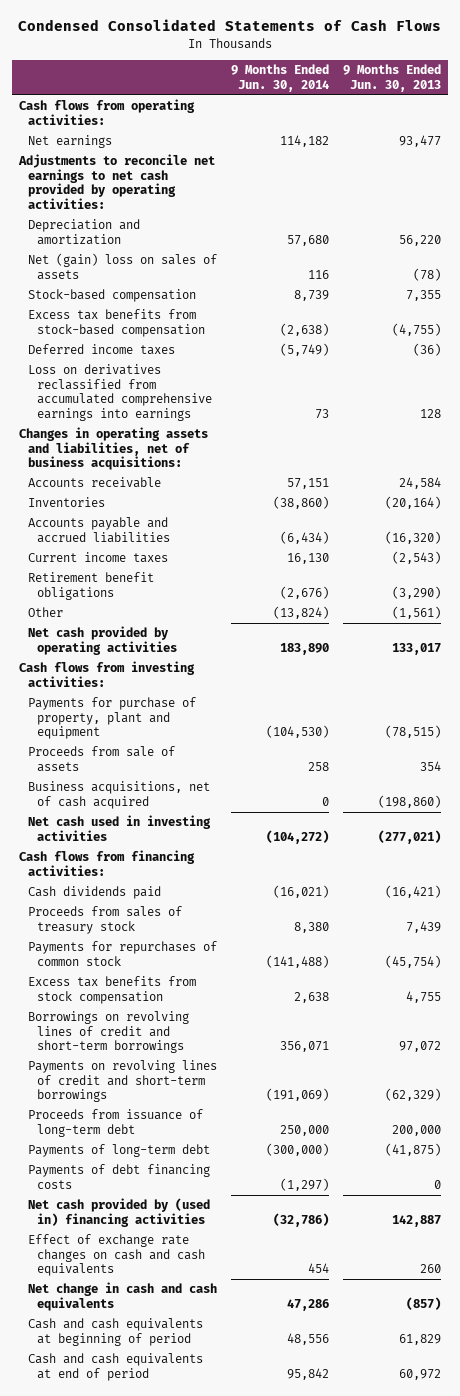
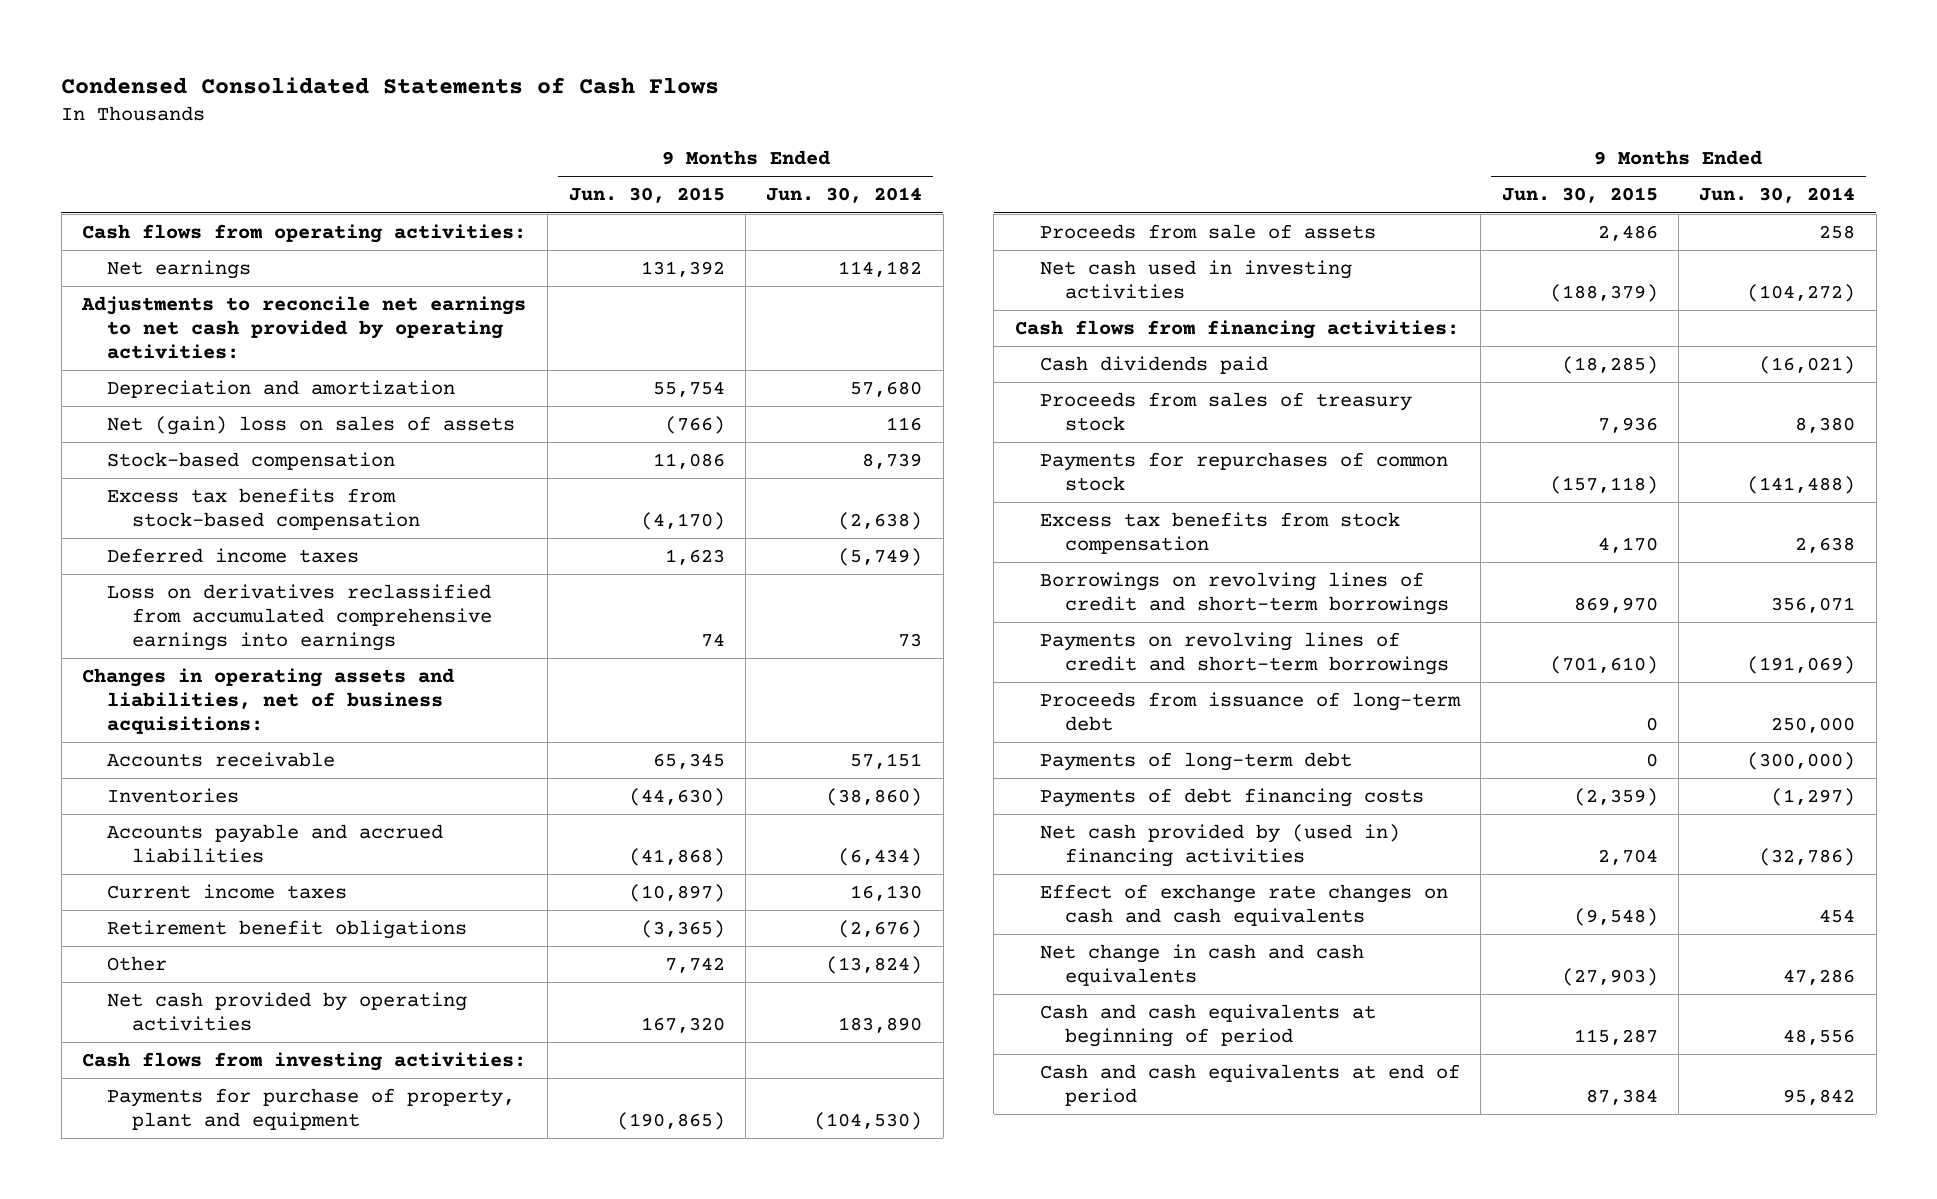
- | 9 Months Ended Jun. 30, 2014 | 9 Months Ended Jun. 30, 2013
+ | 9 Months Ended Jun. 30, 2015 | 9 Months Ended Jun. 30, 2014
- Business acquisitions, net of cash acquired | 0 | (198,860)

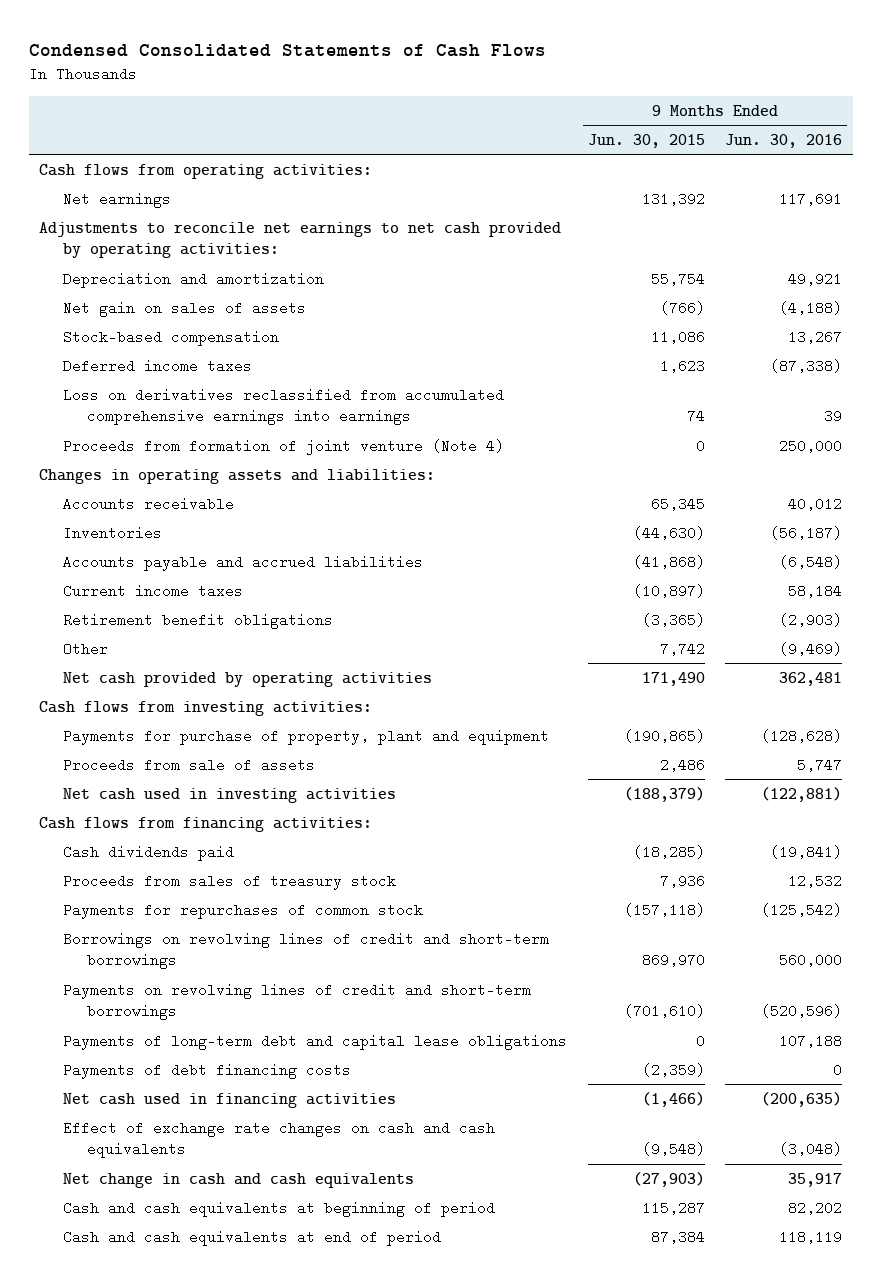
- | 9 Months Ended Jun. 30, 2015 | 9 Months Ended Jun. 30, 2014
+ | 9 Months Ended Jun. 30, 2015 | 9 Months Ended Jun. 30, 2016
- Net (gain) loss on sales of assets | (766) | 116
+ Net gain on sales of assets | (766) | (4,188)
- Excess tax benefits from stock-based compensation | (4,170) | (2,638)
- Changes in operating assets and liabilities, net of business acquisitions:
+ Proceeds from formation of joint venture (Note 4) | 0 | 250,000
+ Changes in operating assets and liabilities:
- Net cash provided by operating activities | 167,320 | 183,890
+ Net cash provided by operating activities | 171,490 | 362,481
- Excess tax benefits from stock compensation | 4,170 | 2,638
- Proceeds from issuance of long-term debt | 0 | 250,000
- Payments of long-term debt | 0 | (300,000)
+ Payments of long-term debt and capital lease obligations | 0 | 107,188
- Net cash provided by (used in) financing activities | 2,704 | (32,786)
+ Net cash used in financing activities | (1,466) | (200,635)

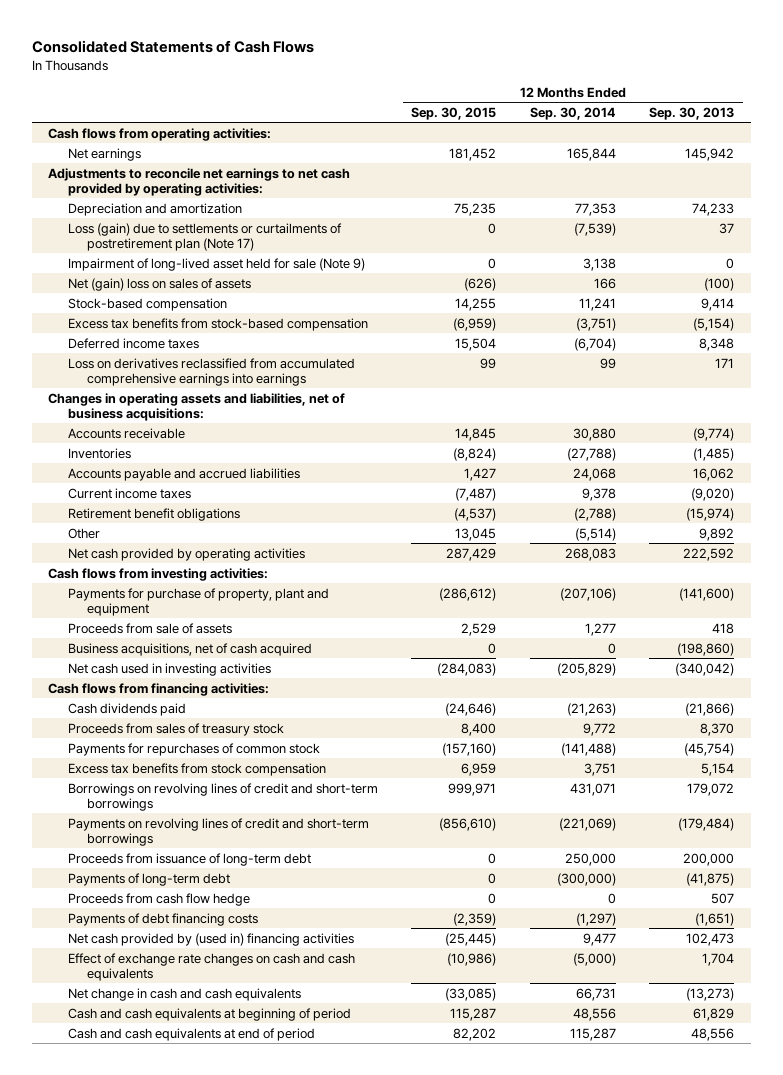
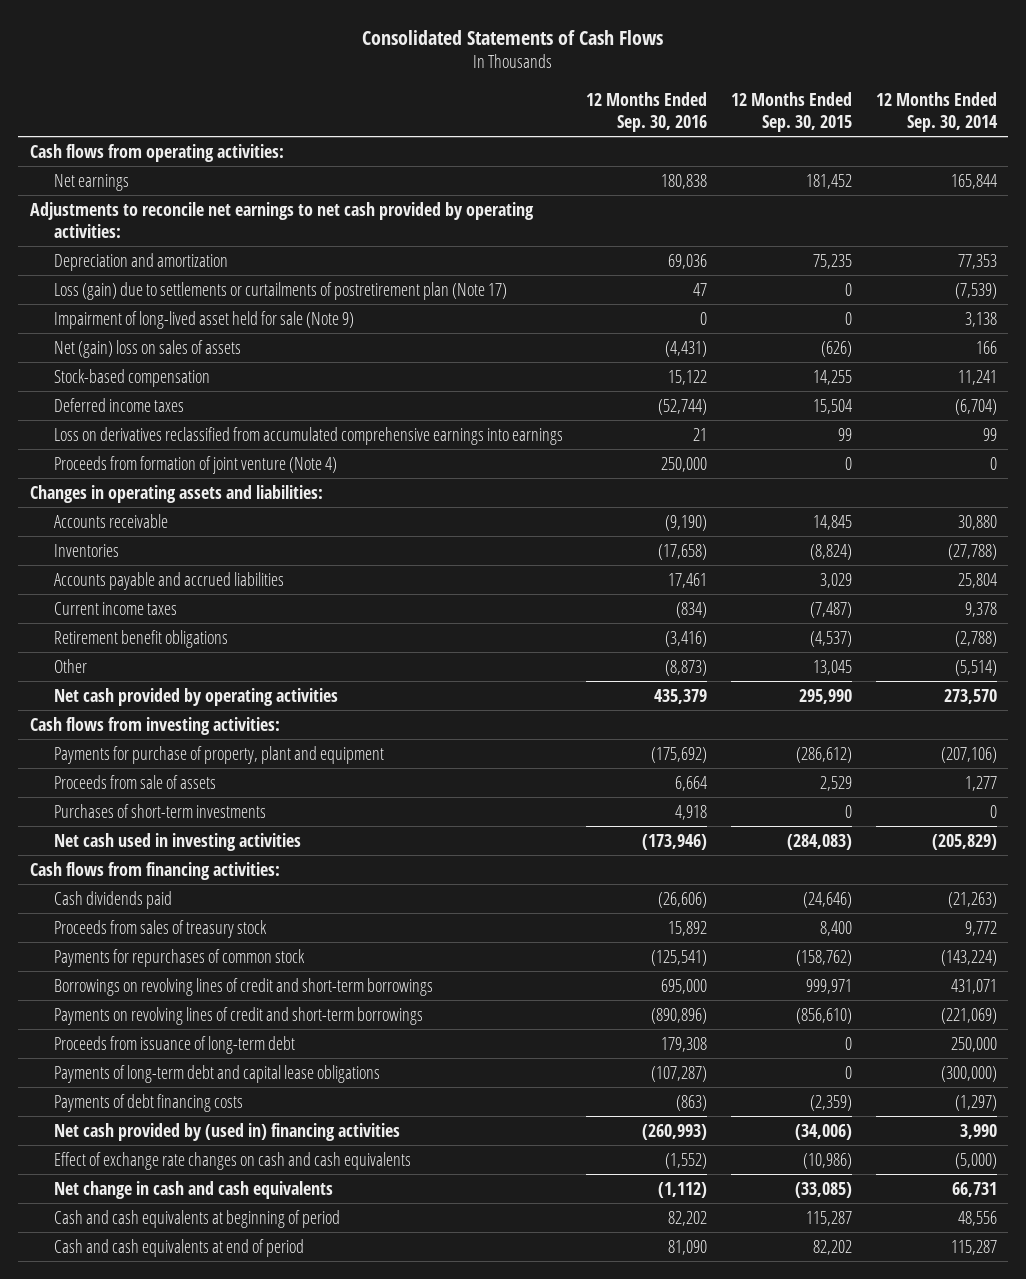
- | 12 Months Ended Sep. 30, 2015 | 12 Months Ended Sep. 30, 2014 | 12 Months Ended Sep. 30, 2013
+ | 12 Months Ended Sep. 30, 2016 | 12 Months Ended Sep. 30, 2015 | 12 Months Ended Sep. 30, 2014
- Excess tax benefits from stock-based compensation | (6,959) | (3,751) | (5,154)
- Changes in operating assets and liabilities, net of business acquisitions:
+ Proceeds from formation of joint venture (Note 4) | 250,000 | 0 | 0
+ Changes in operating assets and liabilities:
- Accounts payable and accrued liabilities | 1,427 | 24,068 | 16,062
+ Accounts payable and accrued liabilities | 17,461 | 3,029 | 25,804
- Net cash provided by operating activities | 287,429 | 268,083 | 222,592
+ Net cash provided by operating activities | 435,379 | 295,990 | 273,570
- Business acquisitions, net of cash acquired | 0 | 0 | (198,860)
+ Purchases of short-term investments | 4,918 | 0 | 0
- Payments for repurchases of common stock | (157,160) | (141,488) | (45,754)
- Excess tax benefits from stock compensation | 6,959 | 3,751 | 5,154
+ Payments for repurchases of common stock | (125,541) | (158,762) | (143,224)
- Payments of long-term debt | 0 | (300,000) | (41,875)
- Proceeds from cash flow hedge | 0 | 0 | 507
+ Payments of long-term debt and capital lease obligations | (107,287) | 0 | (300,000)
- Net cash provided by (used in) financing activities | (25,445) | 9,477 | 102,473
+ Net cash provided by (used in) financing activities | (260,993) | (34,006) | 3,990

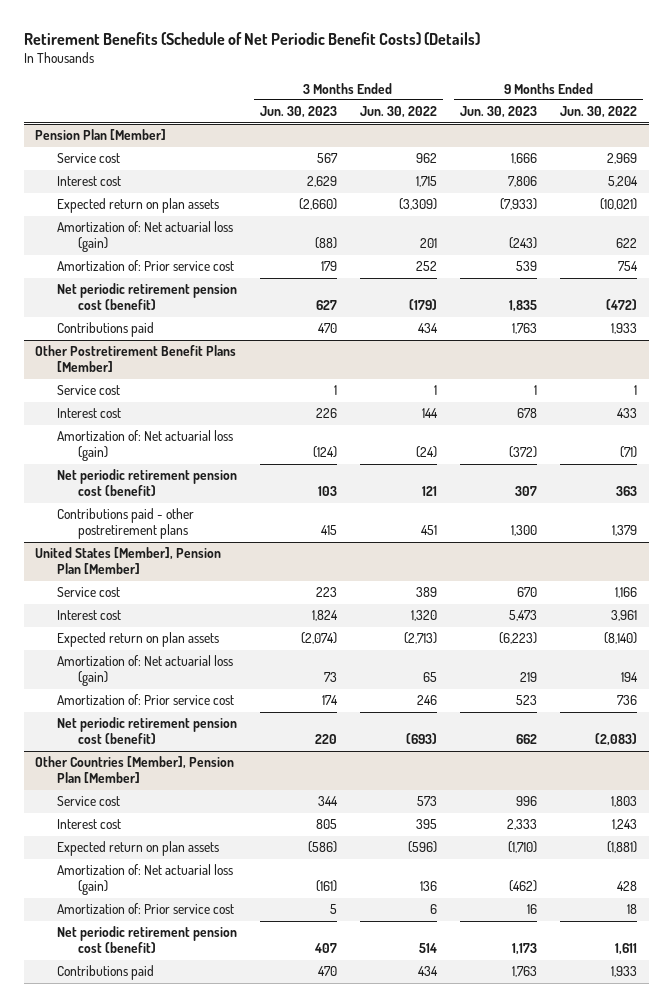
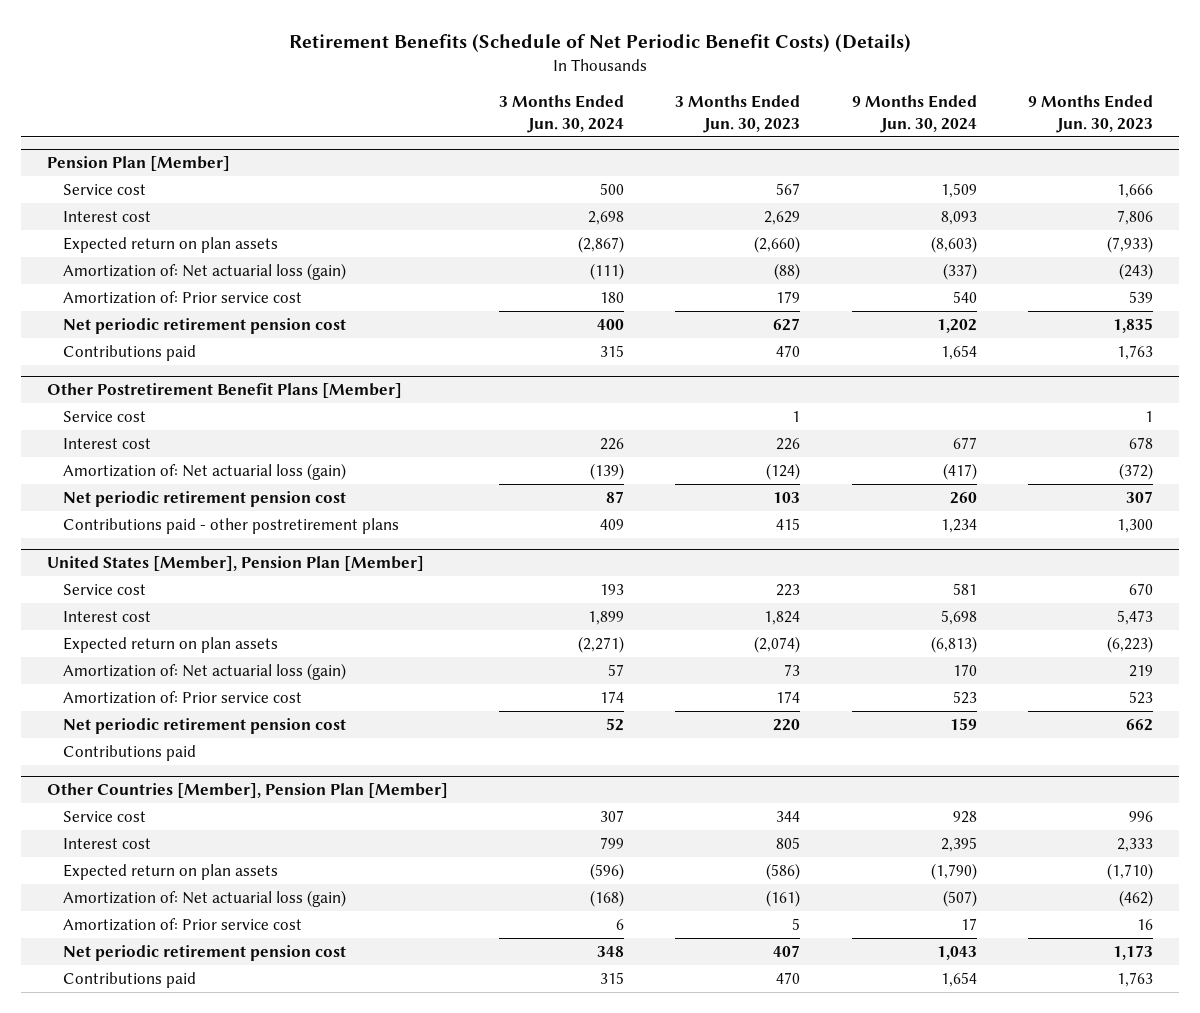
- | 3 Months Ended Jun. 30, 2023 | 3 Months Ended Jun. 30, 2022 | 9 Months Ended Jun. 30, 2023 | 9 Months Ended Jun. 30, 2022
+ | 3 Months Ended Jun. 30, 2024 | 3 Months Ended Jun. 30, 2023 | 9 Months Ended Jun. 30, 2024 | 9 Months Ended Jun. 30, 2023
@ Pension Plan [Member]
- Net periodic retirement pension cost (benefit) | 627 | (179) | 1,835 | (472)
+ Net periodic retirement pension cost | 400 | 627 | 1,202 | 1,835
@ Other Postretirement Benefit Plans [Member]
- Net periodic retirement pension cost (benefit) | 103 | 121 | 307 | 363
+ Net periodic retirement pension cost | 87 | 103 | 260 | 307
@ United States [Member], Pension Plan [Member]
- Net periodic retirement pension cost (benefit) | 220 | (693) | 662 | (2,083)
+ Net periodic retirement pension cost | 52 | 220 | 159 | 662
+ Contributions paid
@ Other Countries [Member], Pension Plan [Member]
- Net periodic retirement pension cost (benefit) | 407 | 514 | 1,173 | 1,611
+ Net periodic retirement pension cost | 348 | 407 | 1,043 | 1,173

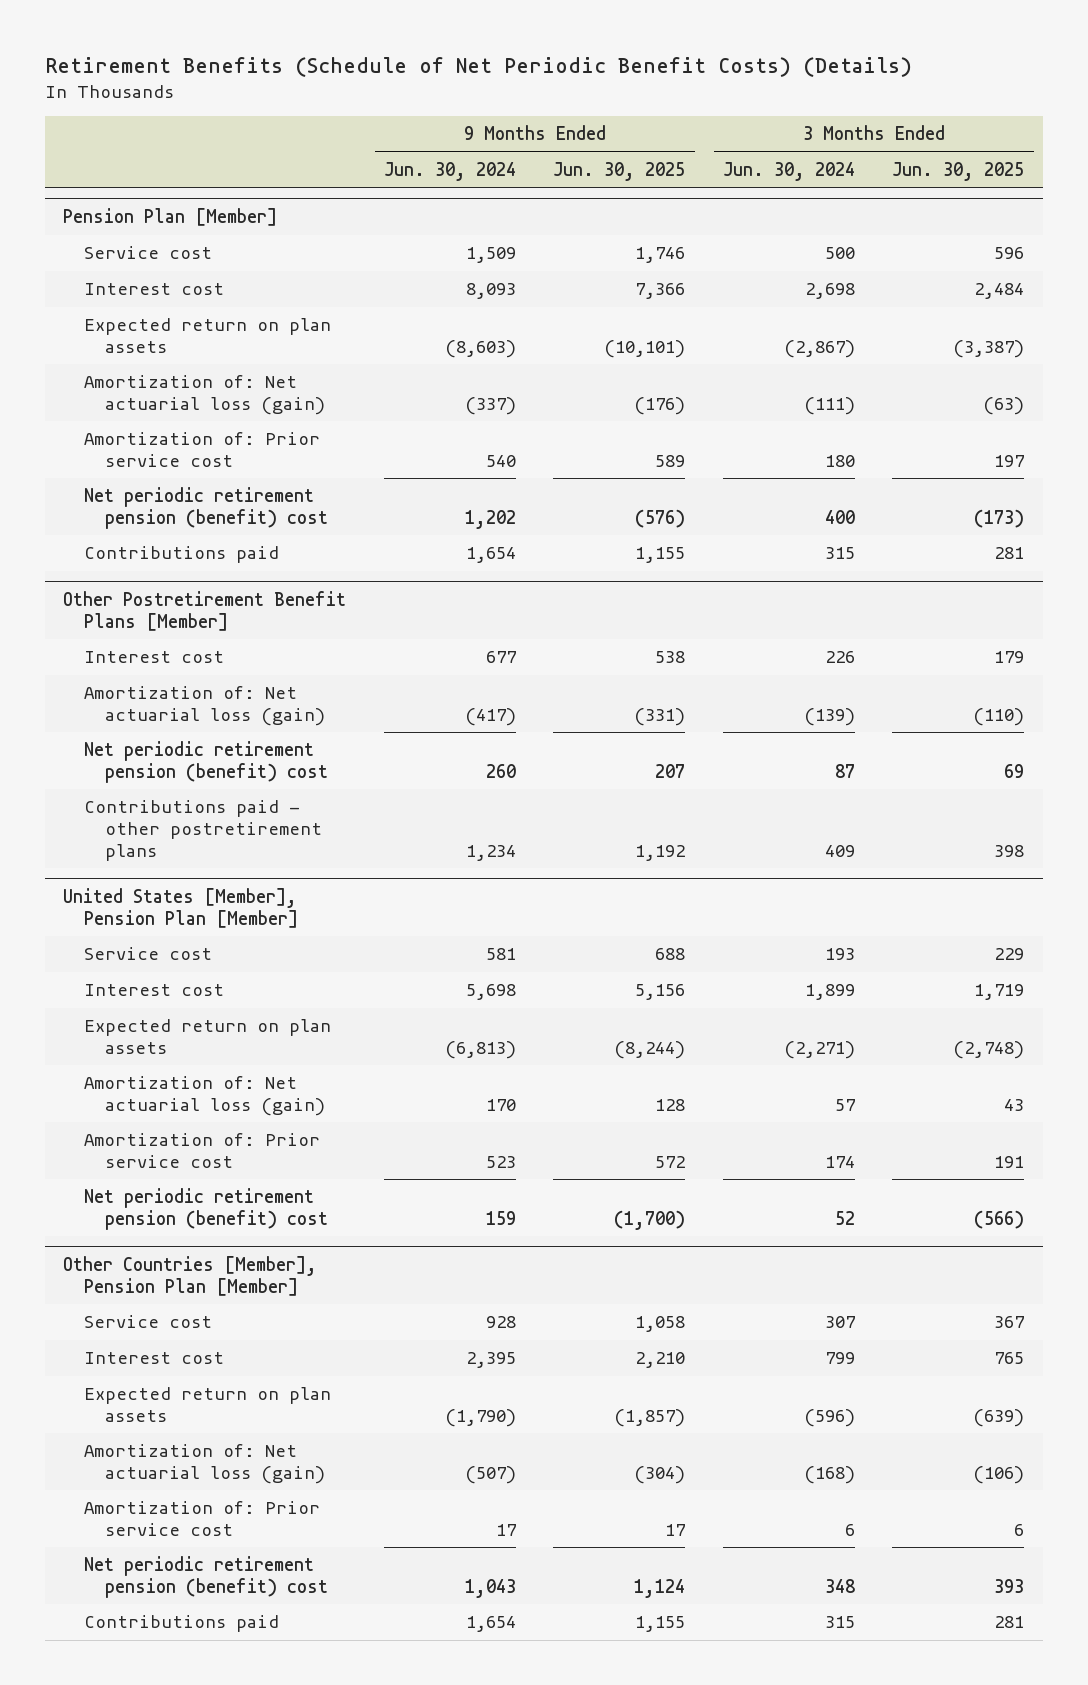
- | 3 Months Ended Jun. 30, 2024 | 3 Months Ended Jun. 30, 2023 | 9 Months Ended Jun. 30, 2024 | 9 Months Ended Jun. 30, 2023
+ | 9 Months Ended Jun. 30, 2024 | 9 Months Ended Jun. 30, 2025 | 3 Months Ended Jun. 30, 2024 | 3 Months Ended Jun. 30, 2025
@ Pension Plan [Member]
- Net periodic retirement pension cost | 400 | 627 | 1,202 | 1,835
+ Net periodic retirement pension (benefit) cost | 1,202 | (576) | 400 | (173)
@ Other Postretirement Benefit Plans [Member]
- Service cost | | 1 | | 1
- Net periodic retirement pension cost | 87 | 103 | 260 | 307
+ Net periodic retirement pension (benefit) cost | 260 | 207 | 87 | 69
@ United States [Member], Pension Plan [Member]
- Net periodic retirement pension cost | 52 | 220 | 159 | 662
- Contributions paid
+ Net periodic retirement pension (benefit) cost | 159 | (1,700) | 52 | (566)
@ Other Countries [Member], Pension Plan [Member]
- Net periodic retirement pension cost | 348 | 407 | 1,043 | 1,173
+ Net periodic retirement pension (benefit) cost | 1,043 | 1,124 | 348 | 393

